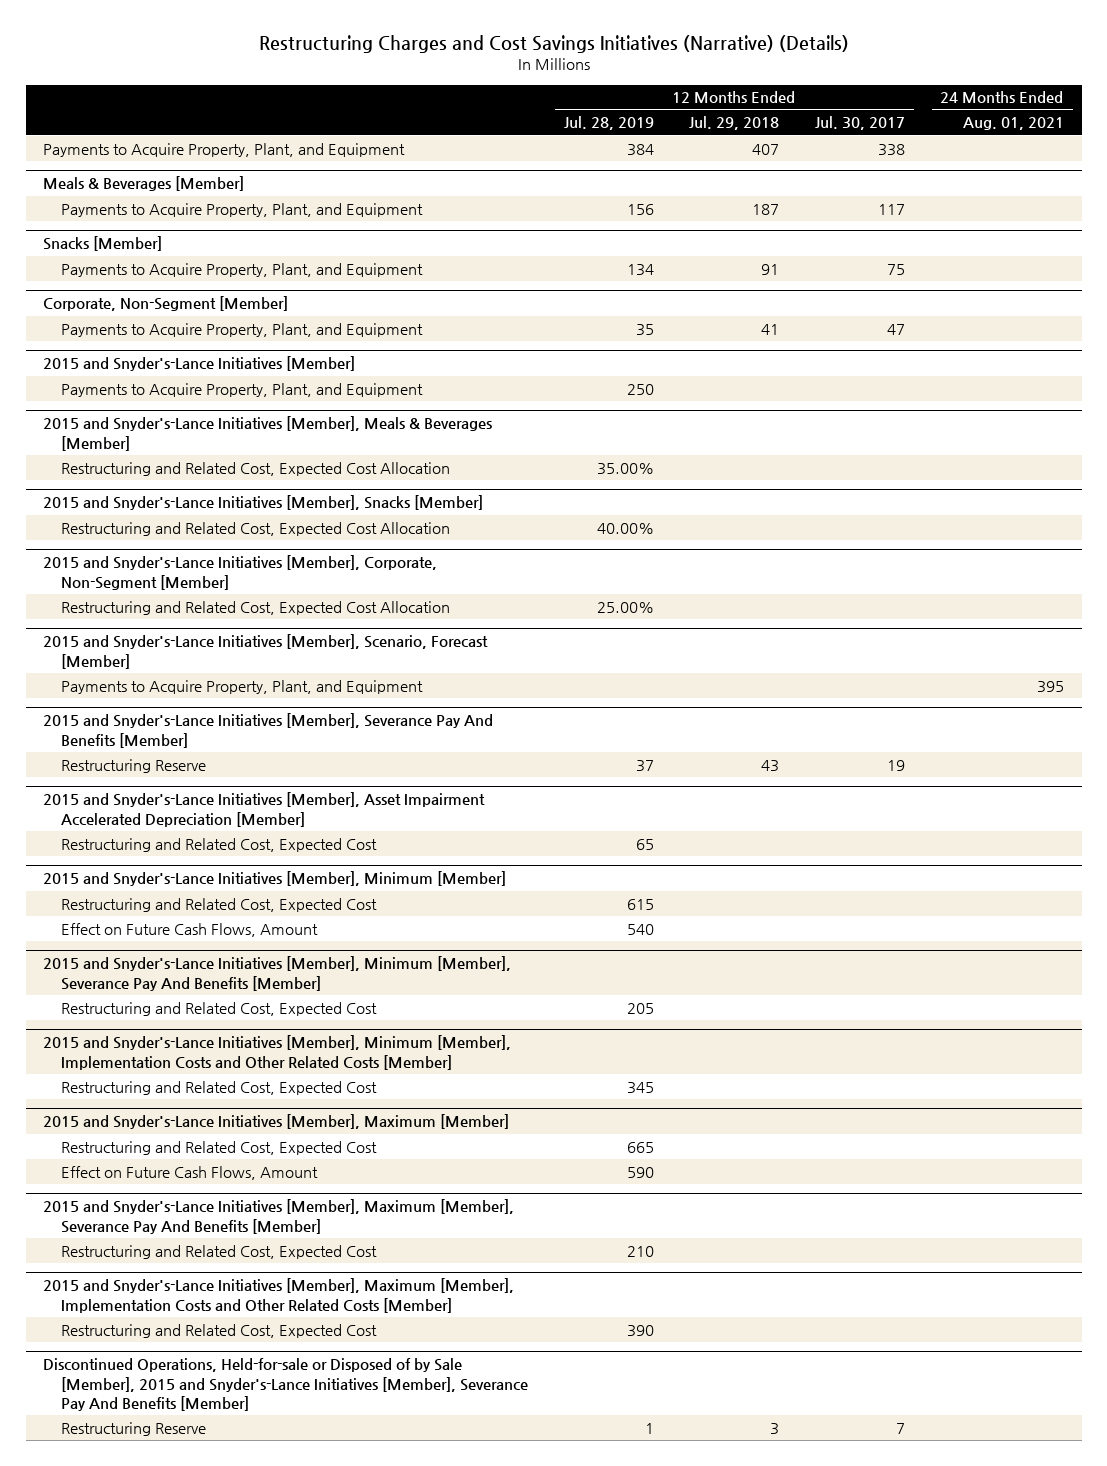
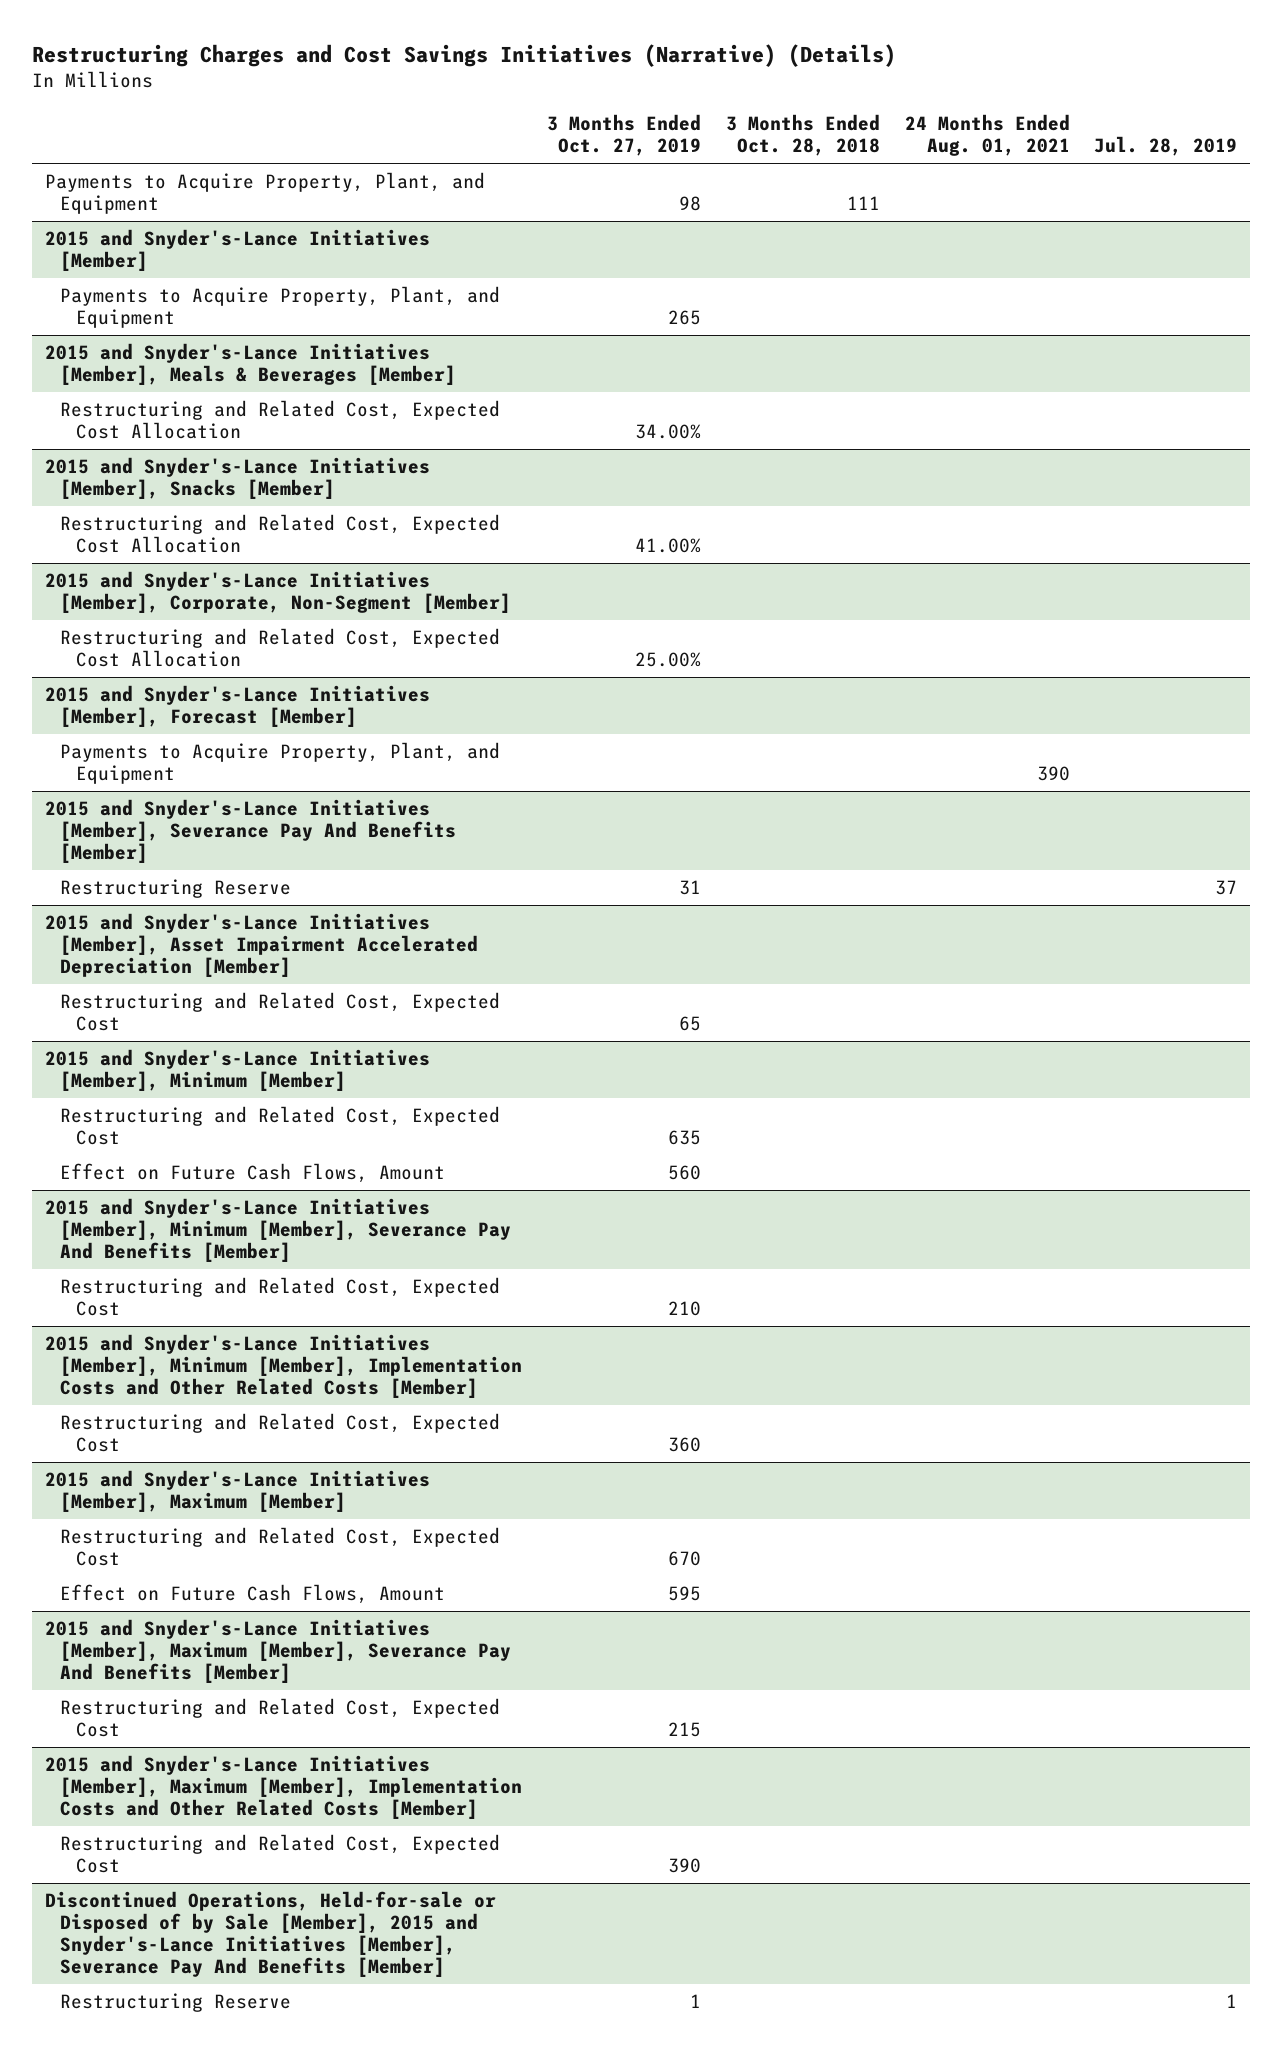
- | 12 Months Ended Jul. 28, 2019 | 12 Months Ended Jul. 29, 2018 | 12 Months Ended Jul. 30, 2017 | 24 Months Ended Aug. 01, 2021
+ | 3 Months Ended Oct. 27, 2019 | 3 Months Ended Oct. 28, 2018 | 24 Months Ended Aug. 01, 2021 | Jul. 28, 2019
- Meals & Beverages [Member]
- Payments to Acquire Property, Plant, and Equipment | 156 | 187 | 117 |
- Snacks [Member]
- Payments to Acquire Property, Plant, and Equipment | 134 | 91 | 75 |
- Corporate, Non-Segment [Member]
- Payments to Acquire Property, Plant, and Equipment | 35 | 41 | 47 |
- 2015 and Snyder's-Lance Initiatives [Member], Scenario, Forecast [Member]
- Payments to Acquire Property, Plant, and Equipment | | | | 395
+ 2015 and Snyder's-Lance Initiatives [Member], Forecast [Member]
+ Payments to Acquire Property, Plant, and Equipment | | | 390 |

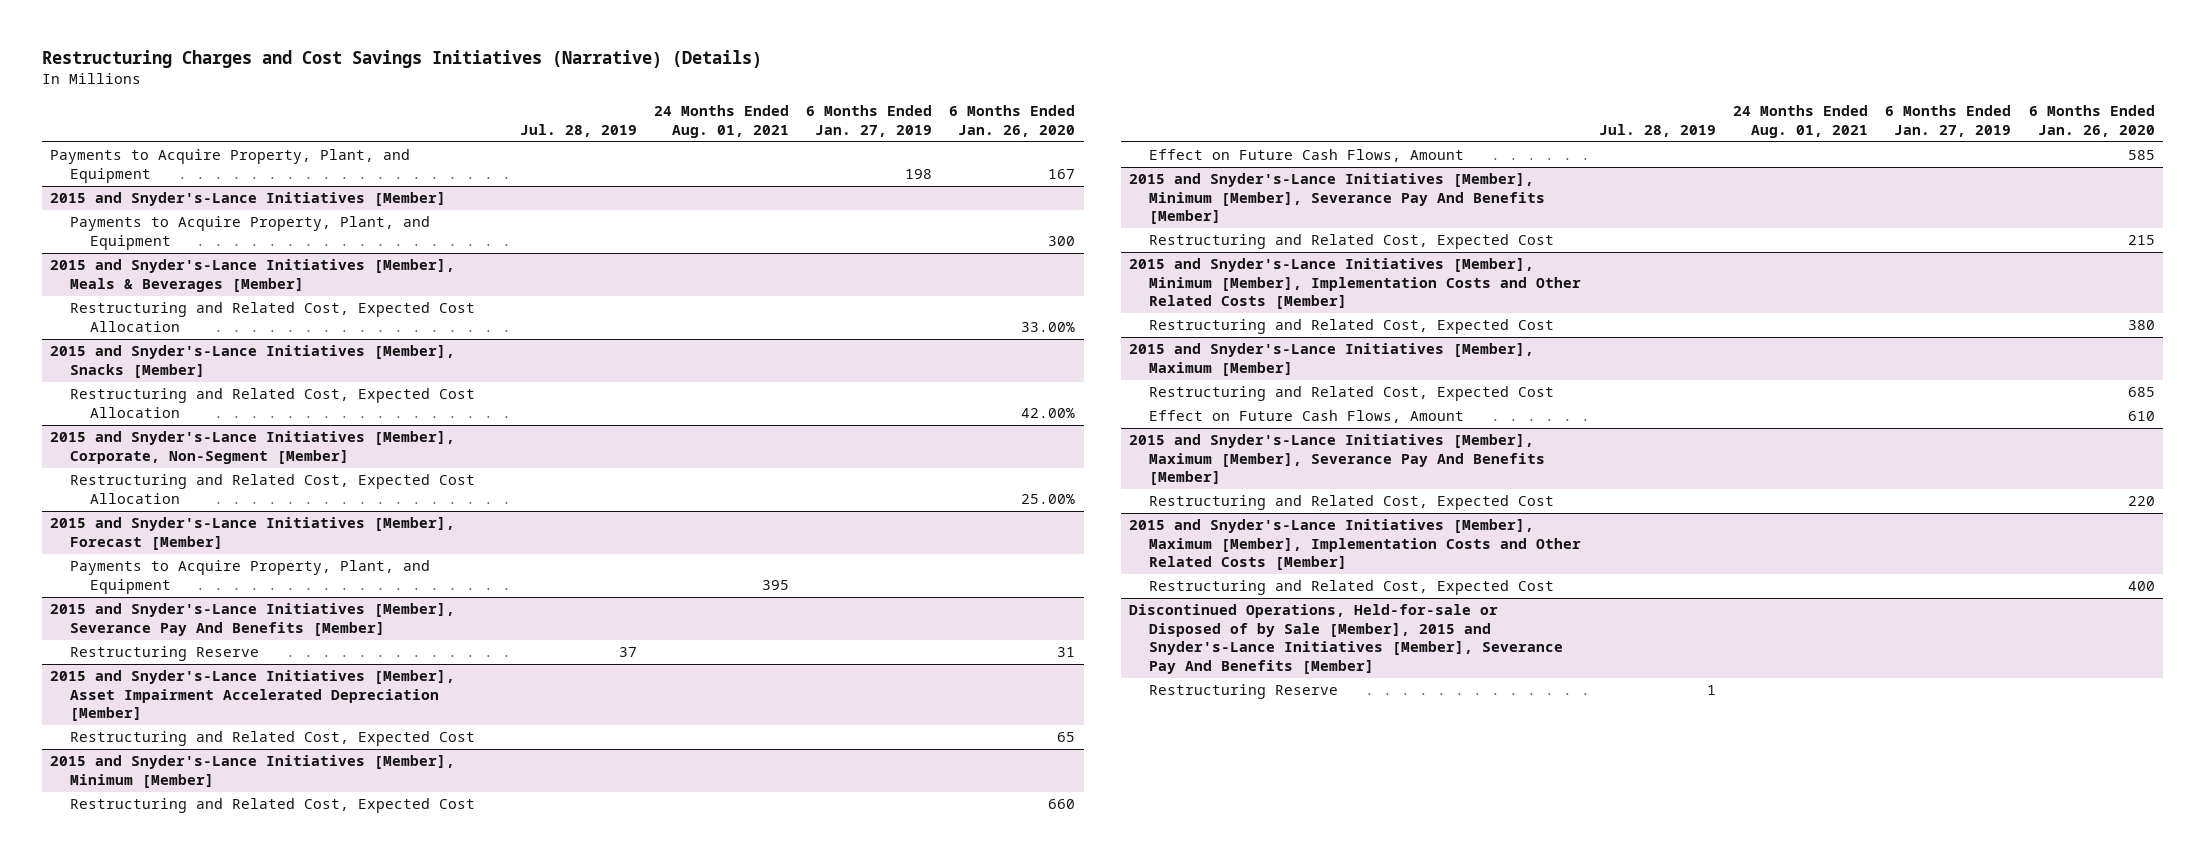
- | 3 Months Ended Oct. 27, 2019 | 3 Months Ended Oct. 28, 2018 | 24 Months Ended Aug. 01, 2021 | Jul. 28, 2019
+ | Jul. 28, 2019 | 24 Months Ended Aug. 01, 2021 | 6 Months Ended Jan. 27, 2019 | 6 Months Ended Jan. 26, 2020
@ 2015 and Snyder's-Lance Initiatives [Member], Forecast [Member]
- Payments to Acquire Property, Plant, and Equipment | | | 390 |
+ Payments to Acquire Property, Plant, and Equipment | | 395 | |

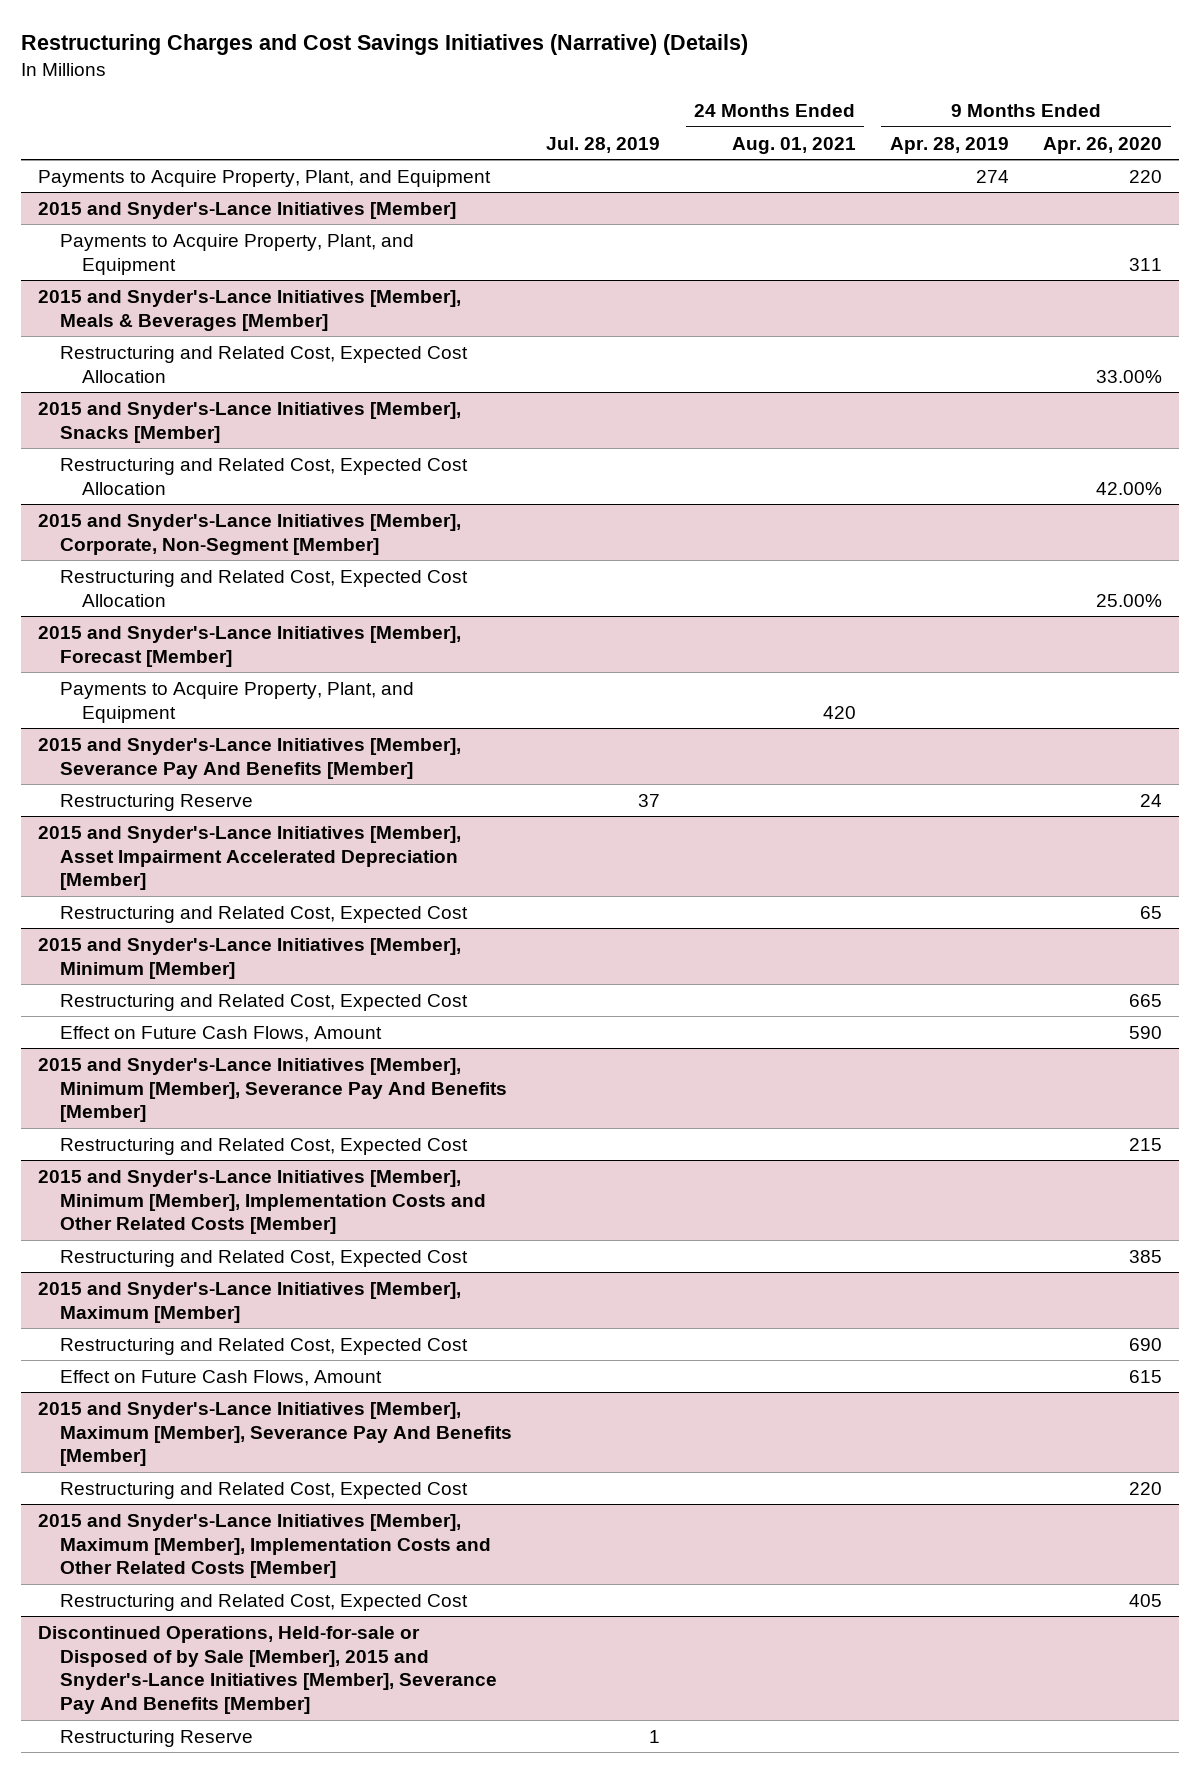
- | Jul. 28, 2019 | 24 Months Ended Aug. 01, 2021 | 6 Months Ended Jan. 27, 2019 | 6 Months Ended Jan. 26, 2020
+ | Jul. 28, 2019 | 24 Months Ended Aug. 01, 2021 | 9 Months Ended Apr. 28, 2019 | 9 Months Ended Apr. 26, 2020
@ 2015 and Snyder's-Lance Initiatives [Member], Forecast [Member]
- Payments to Acquire Property, Plant, and Equipment | | 395 | |
+ Payments to Acquire Property, Plant, and Equipment | | 420 | |

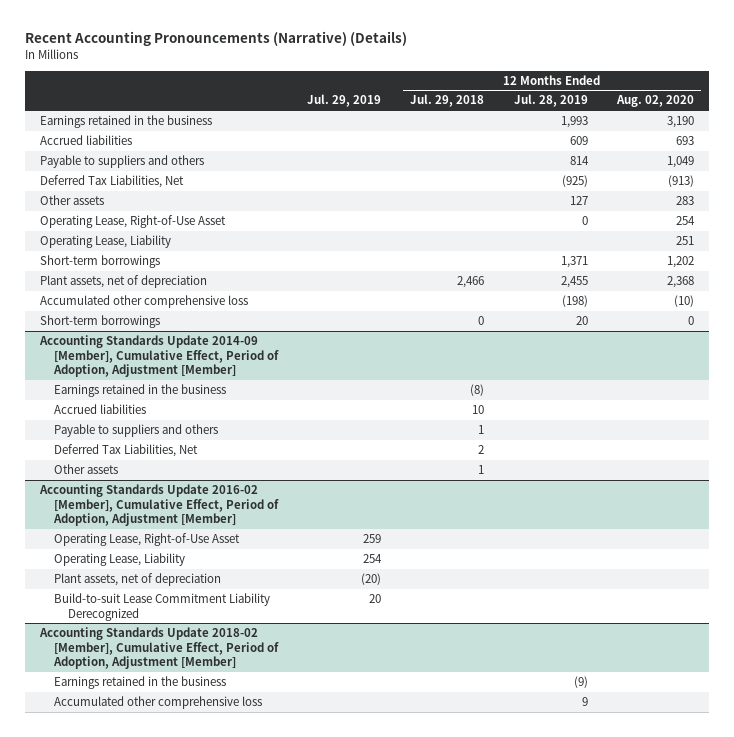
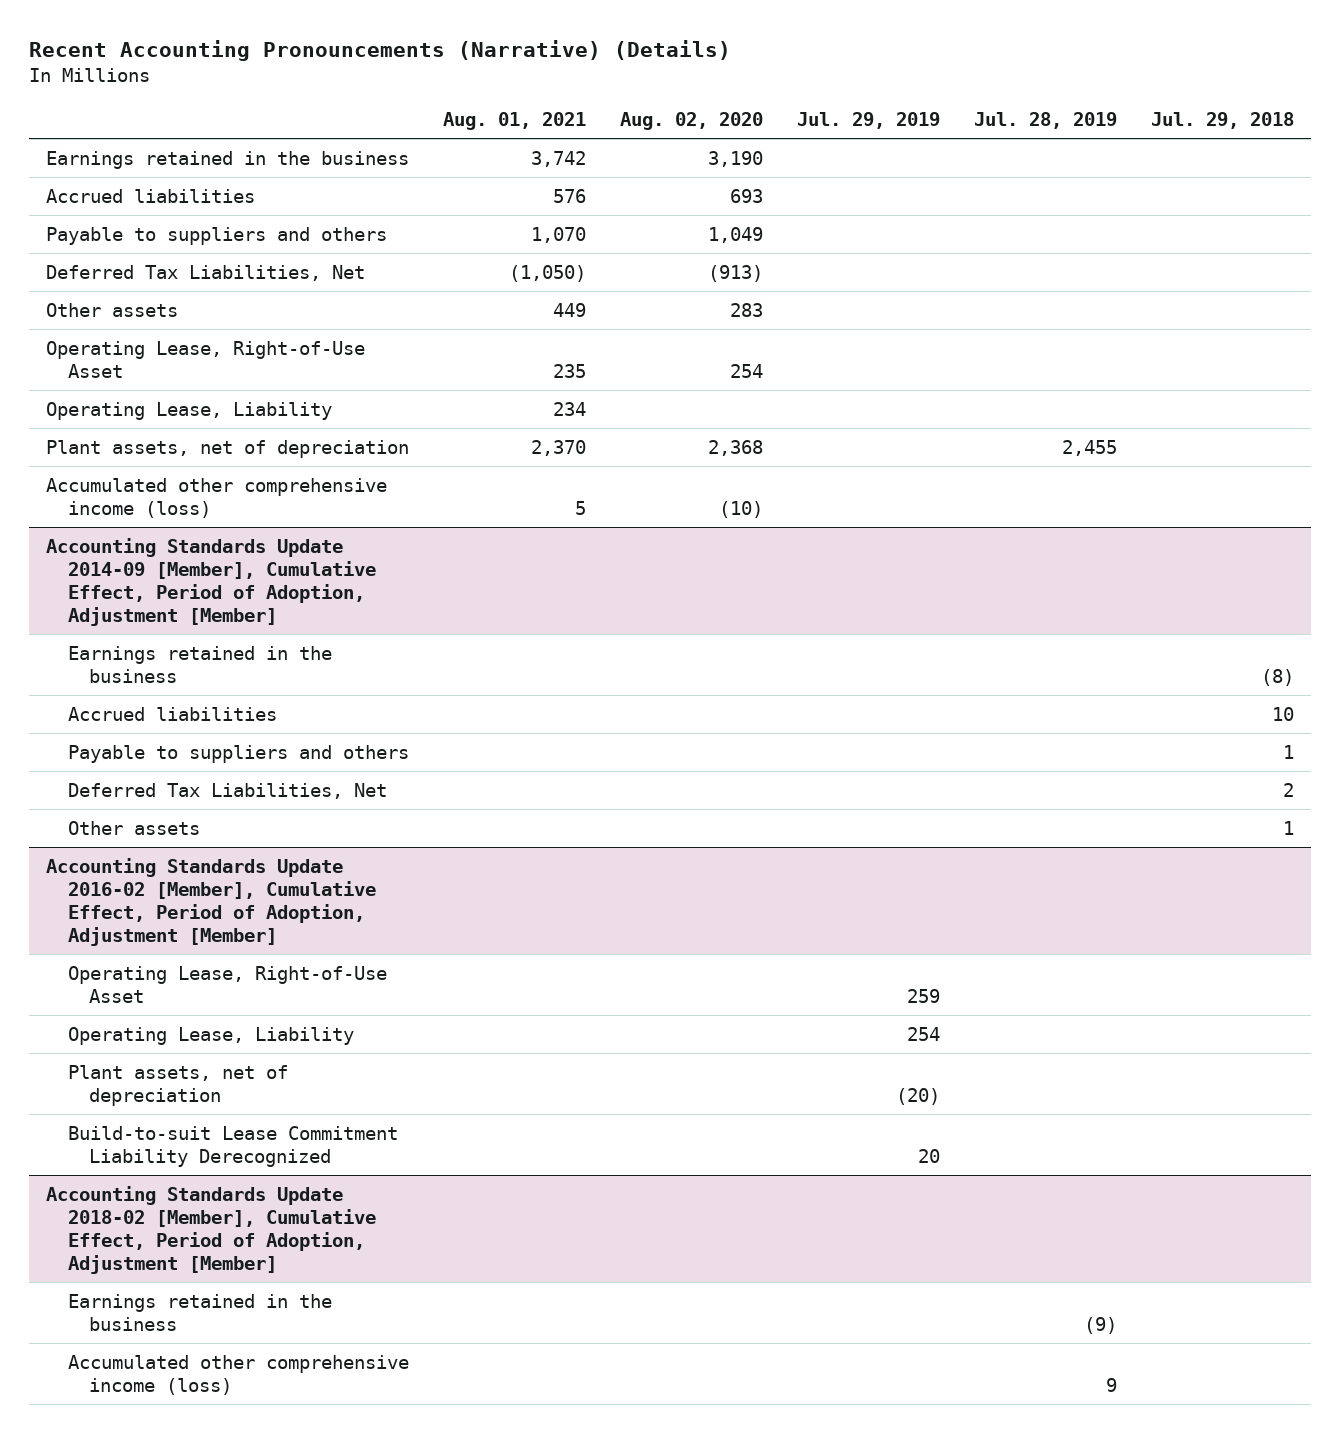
- | Jul. 29, 2019 | 12 Months Ended Jul. 29, 2018 | 12 Months Ended Jul. 28, 2019 | 12 Months Ended Aug. 02, 2020
+ | Aug. 01, 2021 | Aug. 02, 2020 | Jul. 29, 2019 | Jul. 28, 2019 | Jul. 29, 2018
- Short-term borrowings | | | 1,371 | 1,202
- Accumulated other comprehensive loss | | | (198) | (10)
- Short-term borrowings | | 0 | 20 | 0
+ Accumulated other comprehensive income (loss) | 5 | (10) | | |
@ Accounting Standards Update 2018-02 [Member], Cumulative Effect, Period of Adoption, Adjustment [Member]
- Accumulated other comprehensive loss | | | 9 |
+ Accumulated other comprehensive income (loss) | | | | 9 |

